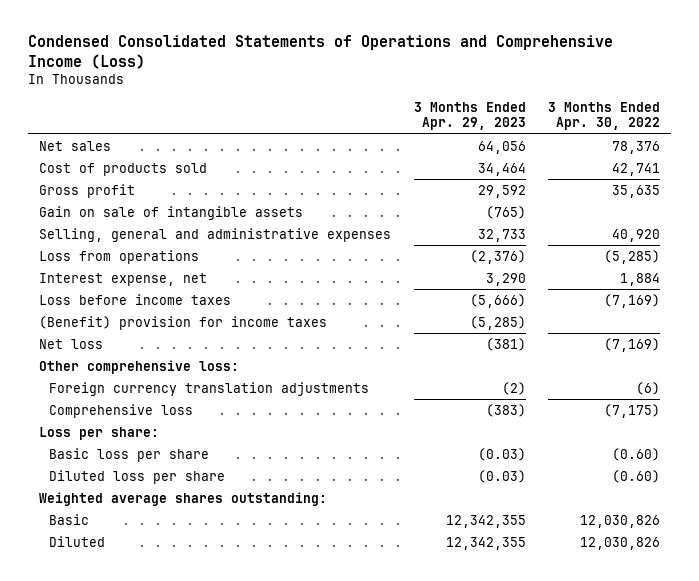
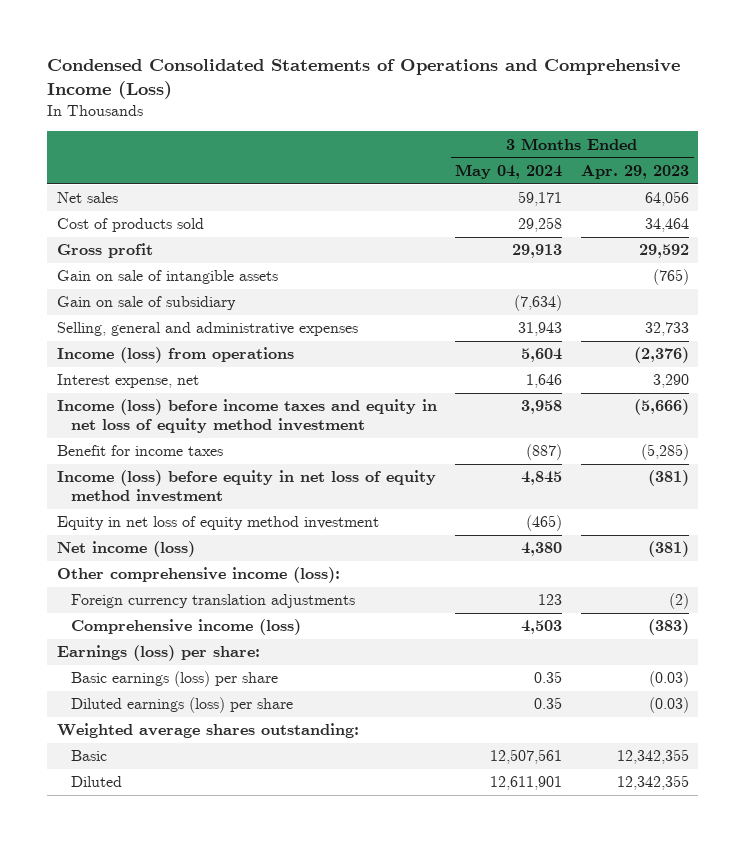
- | 3 Months Ended Apr. 29, 2023 | 3 Months Ended Apr. 30, 2022
+ | 3 Months Ended May 04, 2024 | 3 Months Ended Apr. 29, 2023
+ Gain on sale of subsidiary | (7,634) |
- Loss from operations | (2,376) | (5,285)
+ Income (loss) from operations | 5,604 | (2,376)
- Loss before income taxes | (5,666) | (7,169)
- (Benefit) provision for income taxes | (5,285) |
- Net loss | (381) | (7,169)
- Other comprehensive loss:
+ Income (loss) before income taxes and equity in net loss of equity method investment | 3,958 | (5,666)
+ Benefit for income taxes | (887) | (5,285)
+ Income (loss) before equity in net loss of equity method investment | 4,845 | (381)
+ Equity in net loss of equity method investment | (465) |
+ Net income (loss) | 4,380 | (381)
+ Other comprehensive income (loss):
- Comprehensive loss | (383) | (7,175)
- Loss per share:
- Basic loss per share | (0.03) | (0.60)
- Diluted loss per share | (0.03) | (0.60)
+ Comprehensive income (loss) | 4,503 | (383)
+ Earnings (loss) per share:
+ Basic earnings (loss) per share | 0.35 | (0.03)
+ Diluted earnings (loss) per share | 0.35 | (0.03)

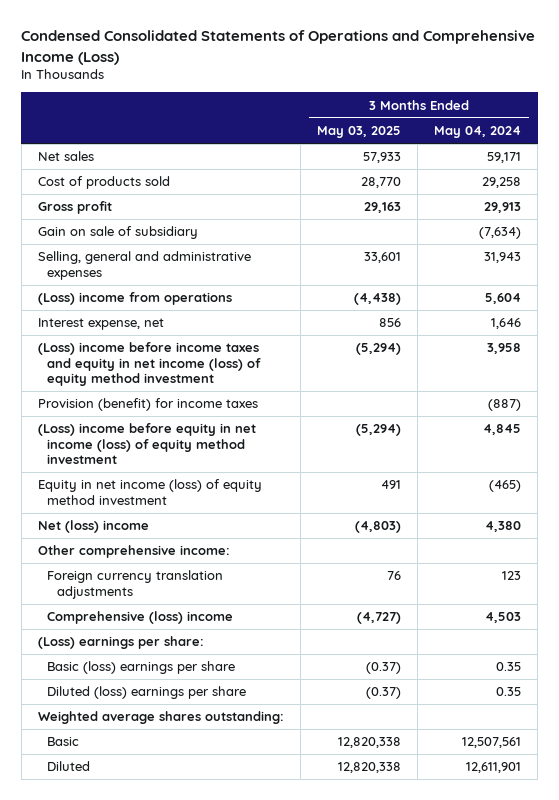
- | 3 Months Ended May 04, 2024 | 3 Months Ended Apr. 29, 2023
+ | 3 Months Ended May 03, 2025 | 3 Months Ended May 04, 2024
- Gain on sale of intangible assets | | (765)
- Income (loss) from operations | 5,604 | (2,376)
+ (Loss) income from operations | (4,438) | 5,604
- Income (loss) before income taxes and equity in net loss of equity method investment | 3,958 | (5,666)
- Benefit for income taxes | (887) | (5,285)
- Income (loss) before equity in net loss of equity method investment | 4,845 | (381)
- Equity in net loss of equity method investment | (465) |
- Net income (loss) | 4,380 | (381)
- Other comprehensive income (loss):
+ (Loss) income before income taxes and equity in net income (loss) of equity method investment | (5,294) | 3,958
+ Provision (benefit) for income taxes | | (887)
+ (Loss) income before equity in net income (loss) of equity method investment | (5,294) | 4,845
+ Equity in net income (loss) of equity method investment | 491 | (465)
+ Net (loss) income | (4,803) | 4,380
+ Other comprehensive income:
- Comprehensive income (loss) | 4,503 | (383)
- Earnings (loss) per share:
- Basic earnings (loss) per share | 0.35 | (0.03)
- Diluted earnings (loss) per share | 0.35 | (0.03)
+ Comprehensive (loss) income | (4,727) | 4,503
+ (Loss) earnings per share:
+ Basic (loss) earnings per share | (0.37) | 0.35
+ Diluted (loss) earnings per share | (0.37) | 0.35

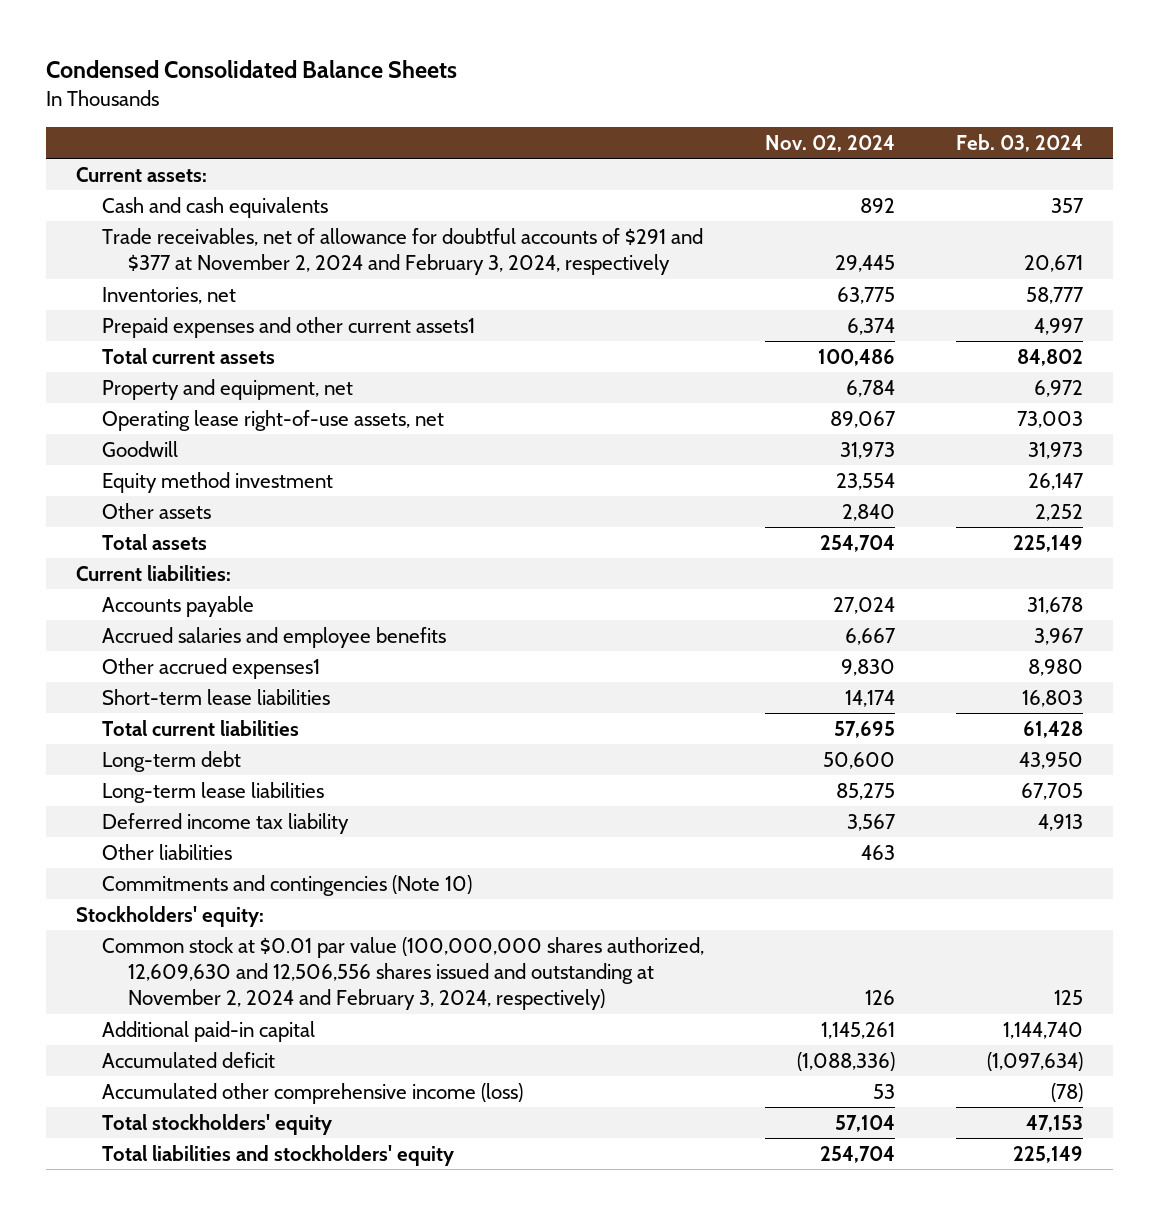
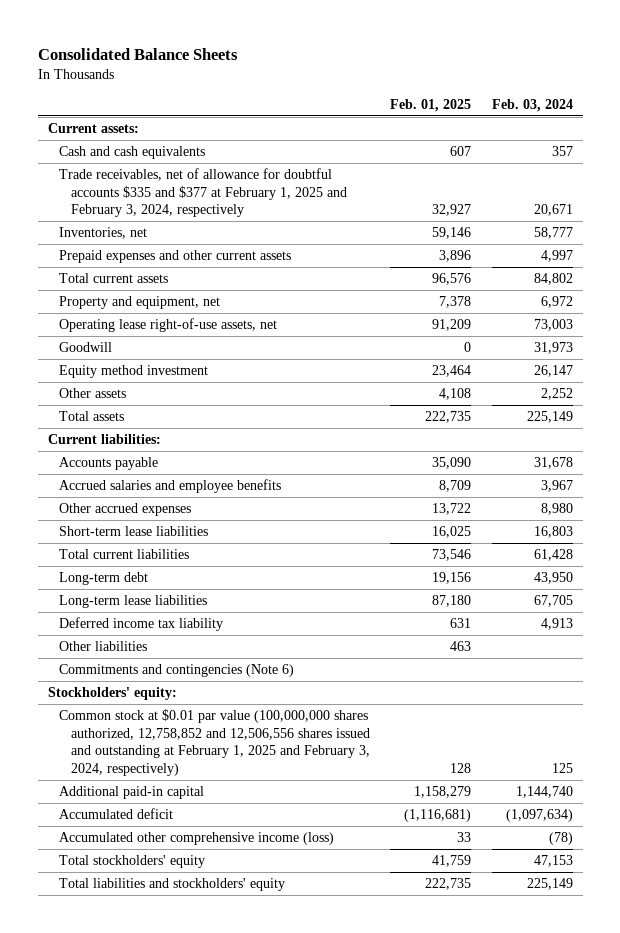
- Condensed Consolidated Balance Sheets
+ Consolidated Balance Sheets
- | Nov. 02, 2024 | Feb. 03, 2024
+ | Feb. 01, 2025 | Feb. 03, 2024
- Trade receivables, net of allowance for doubtful accounts of $291 and $377 at November 2, 2024 and February 3, 2024, respectively | 29,445 | 20,671
+ Trade receivables, net of allowance for doubtful accounts $335 and $377 at February 1, 2025 and February 3, 2024, respectively | 32,927 | 20,671
- Prepaid expenses and other current assets1 | 6,374 | 4,997
+ Prepaid expenses and other current assets | 3,896 | 4,997
- Other accrued expenses1 | 9,830 | 8,980
+ Other accrued expenses | 13,722 | 8,980
- Commitments and contingencies (Note 10)
+ Commitments and contingencies (Note 6)
- Common stock at $0.01 par value (100,000,000 shares authorized, 12,609,630 and 12,506,556 shares issued and outstanding at November 2, 2024 and February 3, 2024, respectively) | 126 | 125
+ Common stock at $0.01 par value (100,000,000 shares authorized, 12,758,852 and 12,506,556 shares issued and outstanding at February 1, 2025 and February 3, 2024, respectively) | 128 | 125

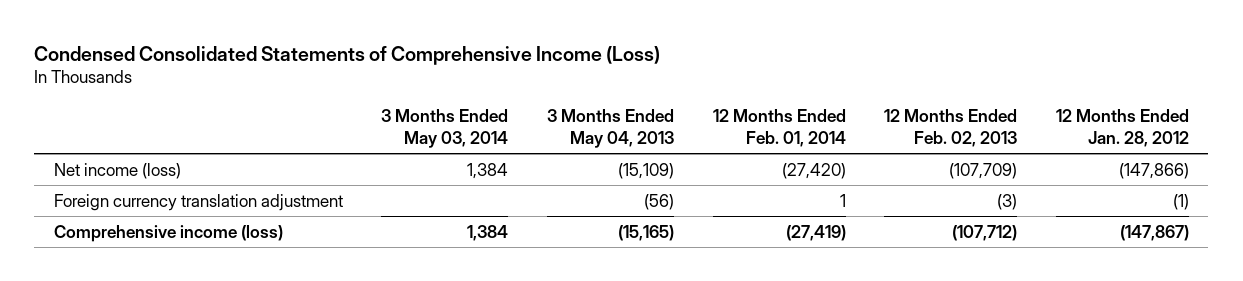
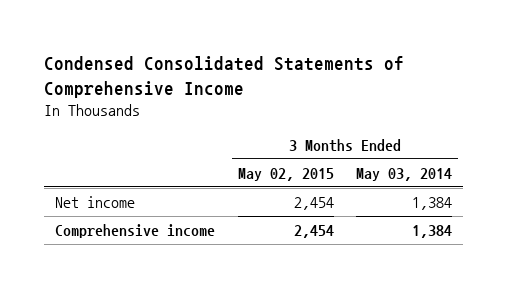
- Condensed Consolidated Statements of Comprehensive Income (Loss)
+ Condensed Consolidated Statements of Comprehensive Income
- | 3 Months Ended May 03, 2014 | 3 Months Ended May 04, 2013 | 12 Months Ended Feb. 01, 2014 | 12 Months Ended Feb. 02, 2013 | 12 Months Ended Jan. 28, 2012
+ | 3 Months Ended May 02, 2015 | 3 Months Ended May 03, 2014
- Net income (loss) | 1,384 | (15,109) | (27,420) | (107,709) | (147,866)
- Foreign currency translation adjustment | | (56) | 1 | (3) | (1)
- Comprehensive income (loss) | 1,384 | (15,165) | (27,419) | (107,712) | (147,867)
+ Net income | 2,454 | 1,384
+ Comprehensive income | 2,454 | 1,384

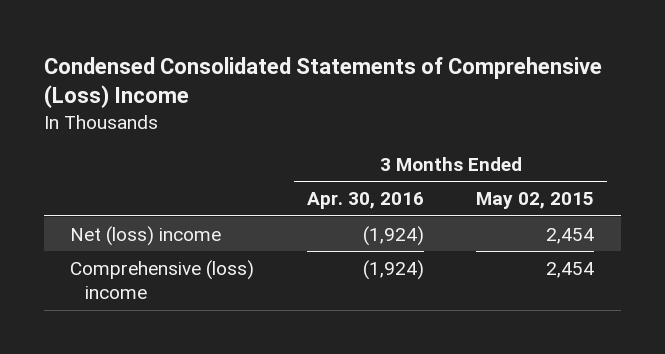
- Condensed Consolidated Statements of Comprehensive Income
+ Condensed Consolidated Statements of Comprehensive (Loss) Income
- | 3 Months Ended May 02, 2015 | 3 Months Ended May 03, 2014
+ | 3 Months Ended Apr. 30, 2016 | 3 Months Ended May 02, 2015
- Net income | 2,454 | 1,384
- Comprehensive income | 2,454 | 1,384
+ Net (loss) income | (1,924) | 2,454
+ Comprehensive (loss) income | (1,924) | 2,454

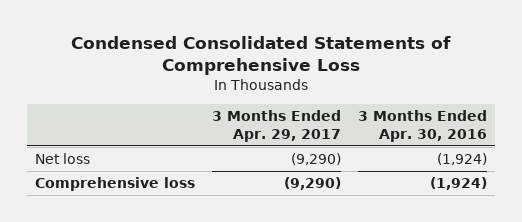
- Condensed Consolidated Statements of Comprehensive (Loss) Income
+ Condensed Consolidated Statements of Comprehensive Loss
- | 3 Months Ended Apr. 30, 2016 | 3 Months Ended May 02, 2015
+ | 3 Months Ended Apr. 29, 2017 | 3 Months Ended Apr. 30, 2016
- Net (loss) income | (1,924) | 2,454
- Comprehensive (loss) income | (1,924) | 2,454
+ Net loss | (9,290) | (1,924)
+ Comprehensive loss | (9,290) | (1,924)

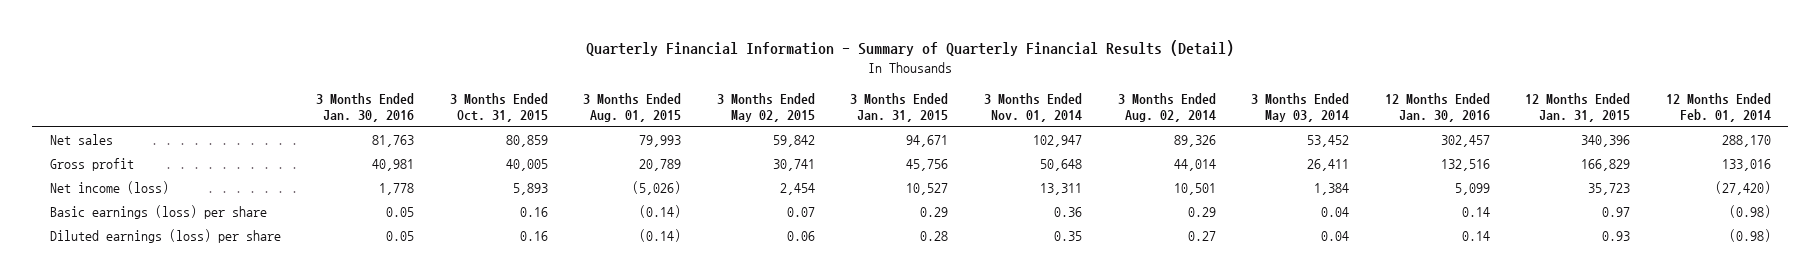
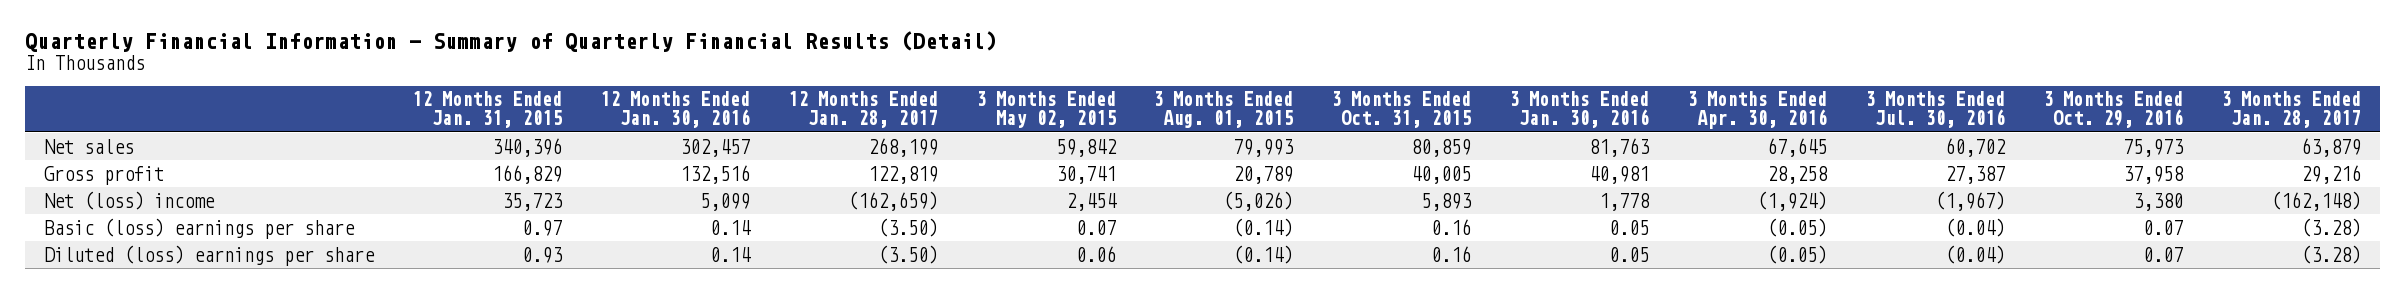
- | 3 Months Ended Jan. 30, 2016 | 3 Months Ended Oct. 31, 2015 | 3 Months Ended Aug. 01, 2015 | 3 Months Ended May 02, 2015 | 3 Months Ended Jan. 31, 2015 | 3 Months Ended Nov. 01, 2014 | 3 Months Ended Aug. 02, 2014 | 3 Months Ended May 03, 2014 | 12 Months Ended Jan. 30, 2016 | 12 Months Ended Jan. 31, 2015 | 12 Months Ended Feb. 01, 2014
+ | 12 Months Ended Jan. 31, 2015 | 12 Months Ended Jan. 30, 2016 | 12 Months Ended Jan. 28, 2017 | 3 Months Ended May 02, 2015 | 3 Months Ended Aug. 01, 2015 | 3 Months Ended Oct. 31, 2015 | 3 Months Ended Jan. 30, 2016 | 3 Months Ended Apr. 30, 2016 | 3 Months Ended Jul. 30, 2016 | 3 Months Ended Oct. 29, 2016 | 3 Months Ended Jan. 28, 2017
- Net income (loss) | 1,778 | 5,893 | (5,026) | 2,454 | 10,527 | 13,311 | 10,501 | 1,384 | 5,099 | 35,723 | (27,420)
- Basic earnings (loss) per share | 0.05 | 0.16 | (0.14) | 0.07 | 0.29 | 0.36 | 0.29 | 0.04 | 0.14 | 0.97 | (0.98)
- Diluted earnings (loss) per share | 0.05 | 0.16 | (0.14) | 0.06 | 0.28 | 0.35 | 0.27 | 0.04 | 0.14 | 0.93 | (0.98)
+ Net (loss) income | 35,723 | 5,099 | (162,659) | 2,454 | (5,026) | 5,893 | 1,778 | (1,924) | (1,967) | 3,380 | (162,148)
+ Basic (loss) earnings per share | 0.97 | 0.14 | (3.50) | 0.07 | (0.14) | 0.16 | 0.05 | (0.05) | (0.04) | 0.07 | (3.28)
+ Diluted (loss) earnings per share | 0.93 | 0.14 | (3.50) | 0.06 | (0.14) | 0.16 | 0.05 | (0.05) | (0.04) | 0.07 | (3.28)

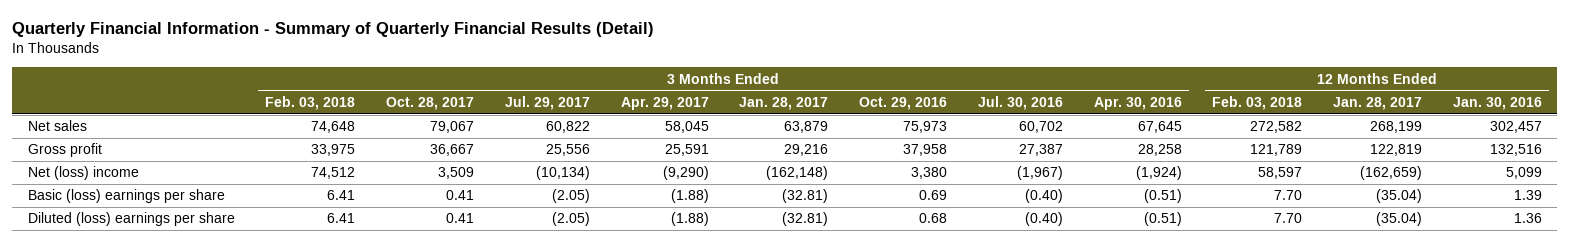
- | 12 Months Ended Jan. 31, 2015 | 12 Months Ended Jan. 30, 2016 | 12 Months Ended Jan. 28, 2017 | 3 Months Ended May 02, 2015 | 3 Months Ended Aug. 01, 2015 | 3 Months Ended Oct. 31, 2015 | 3 Months Ended Jan. 30, 2016 | 3 Months Ended Apr. 30, 2016 | 3 Months Ended Jul. 30, 2016 | 3 Months Ended Oct. 29, 2016 | 3 Months Ended Jan. 28, 2017
+ | 3 Months Ended Feb. 03, 2018 | 3 Months Ended Oct. 28, 2017 | 3 Months Ended Jul. 29, 2017 | 3 Months Ended Apr. 29, 2017 | 3 Months Ended Jan. 28, 2017 | 3 Months Ended Oct. 29, 2016 | 3 Months Ended Jul. 30, 2016 | 3 Months Ended Apr. 30, 2016 | 12 Months Ended Feb. 03, 2018 | 12 Months Ended Jan. 28, 2017 | 12 Months Ended Jan. 30, 2016
- Basic (loss) earnings per share | 0.97 | 0.14 | (3.50) | 0.07 | (0.14) | 0.16 | 0.05 | (0.05) | (0.04) | 0.07 | (3.28)
- Diluted (loss) earnings per share | 0.93 | 0.14 | (3.50) | 0.06 | (0.14) | 0.16 | 0.05 | (0.05) | (0.04) | 0.07 | (3.28)
+ Basic (loss) earnings per share | 6.41 | 0.41 | (2.05) | (1.88) | (32.81) | 0.69 | (0.40) | (0.51) | 7.70 | (35.04) | 1.39
+ Diluted (loss) earnings per share | 6.41 | 0.41 | (2.05) | (1.88) | (32.81) | 0.68 | (0.40) | (0.51) | 7.70 | (35.04) | 1.36

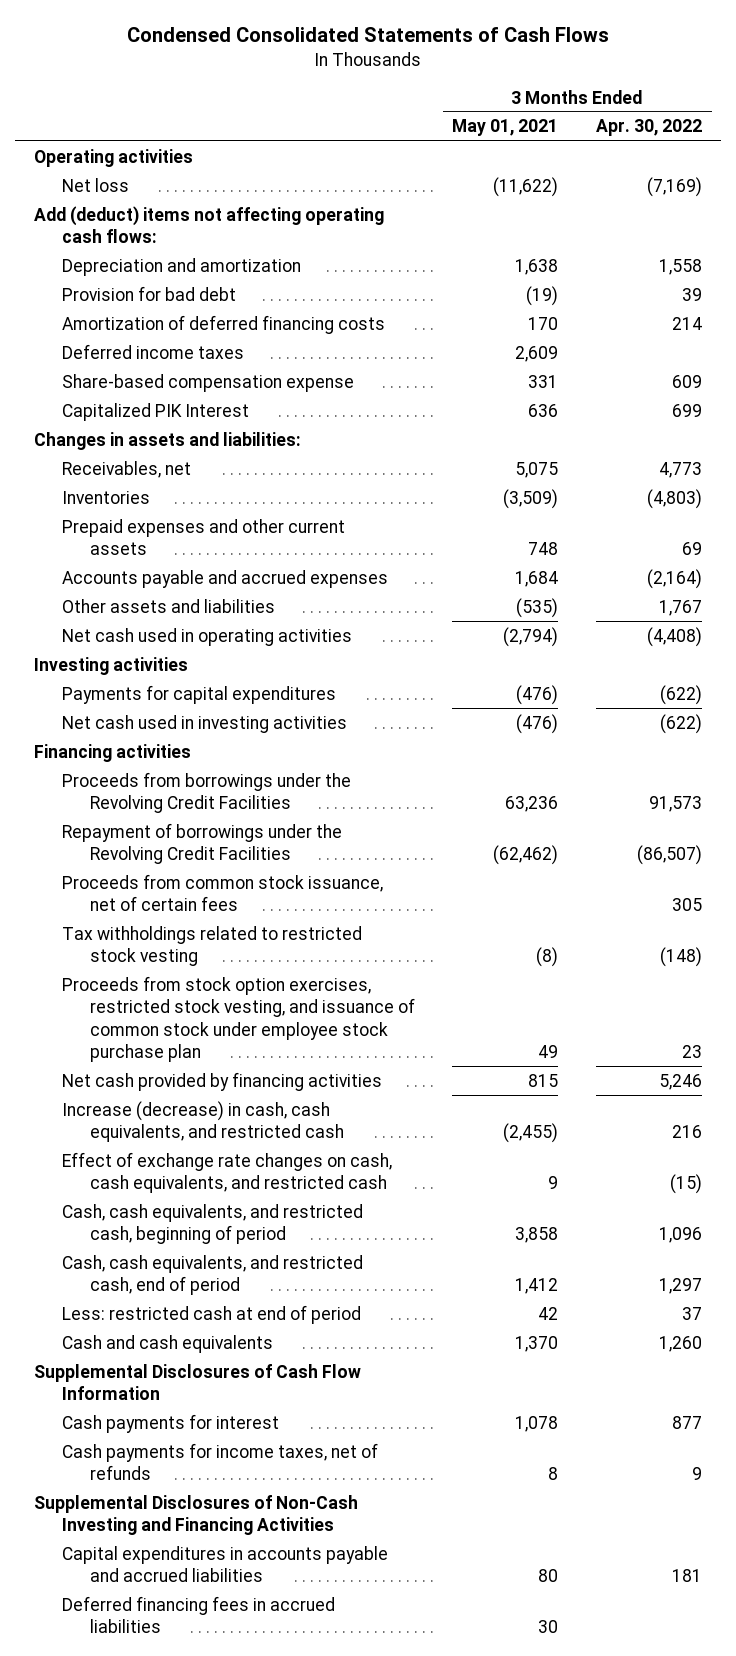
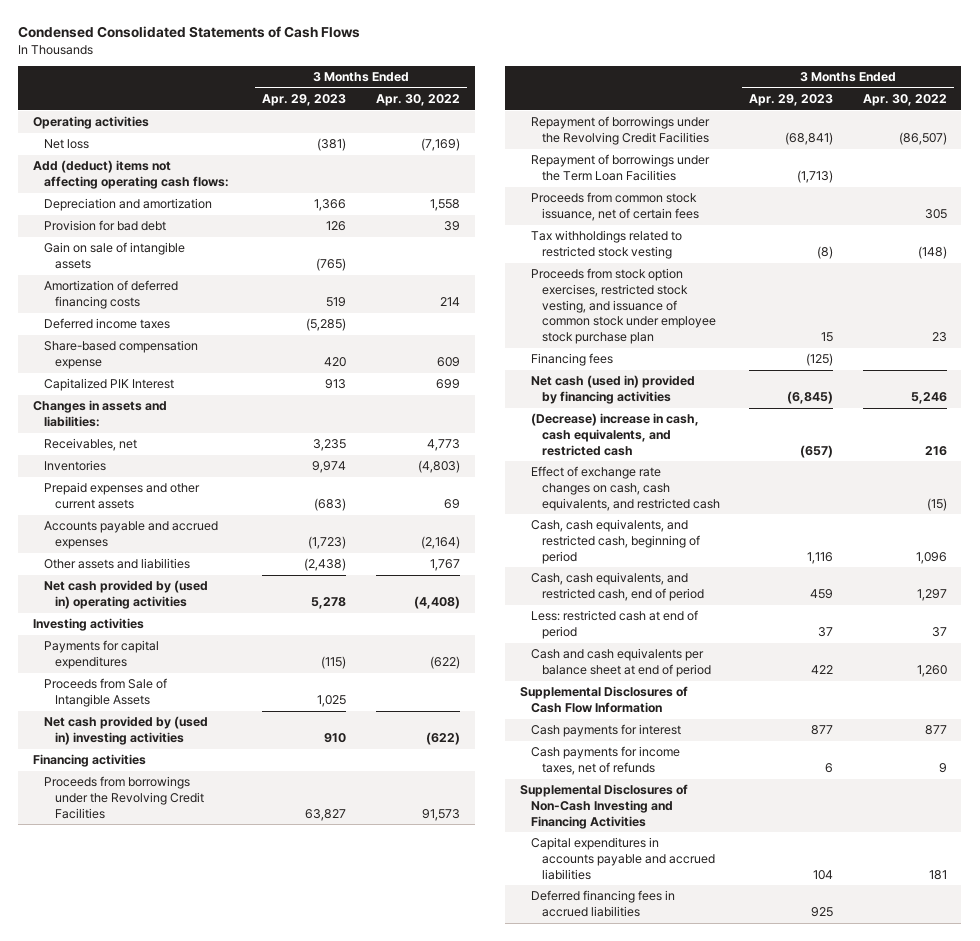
- | 3 Months Ended May 01, 2021 | 3 Months Ended Apr. 30, 2022
+ | 3 Months Ended Apr. 29, 2023 | 3 Months Ended Apr. 30, 2022
+ Gain on sale of intangible assets | (765) |
- Net cash used in operating activities | (2,794) | (4,408)
+ Net cash provided by (used in) operating activities | 5,278 | (4,408)
- Net cash used in investing activities | (476) | (622)
+ Proceeds from Sale of Intangible Assets | 1,025 |
+ Net cash provided by (used in) investing activities | 910 | (622)
+ Repayment of borrowings under the Term Loan Facilities | (1,713) |
- Net cash provided by financing activities | 815 | 5,246
- Increase (decrease) in cash, cash equivalents, and restricted cash | (2,455) | 216
+ Financing fees | (125) |
+ Net cash (used in) provided by financing activities | (6,845) | 5,246
+ (Decrease) increase in cash, cash equivalents, and restricted cash | (657) | 216
- Cash and cash equivalents | 1,370 | 1,260
+ Cash and cash equivalents per balance sheet at end of period | 422 | 1,260

